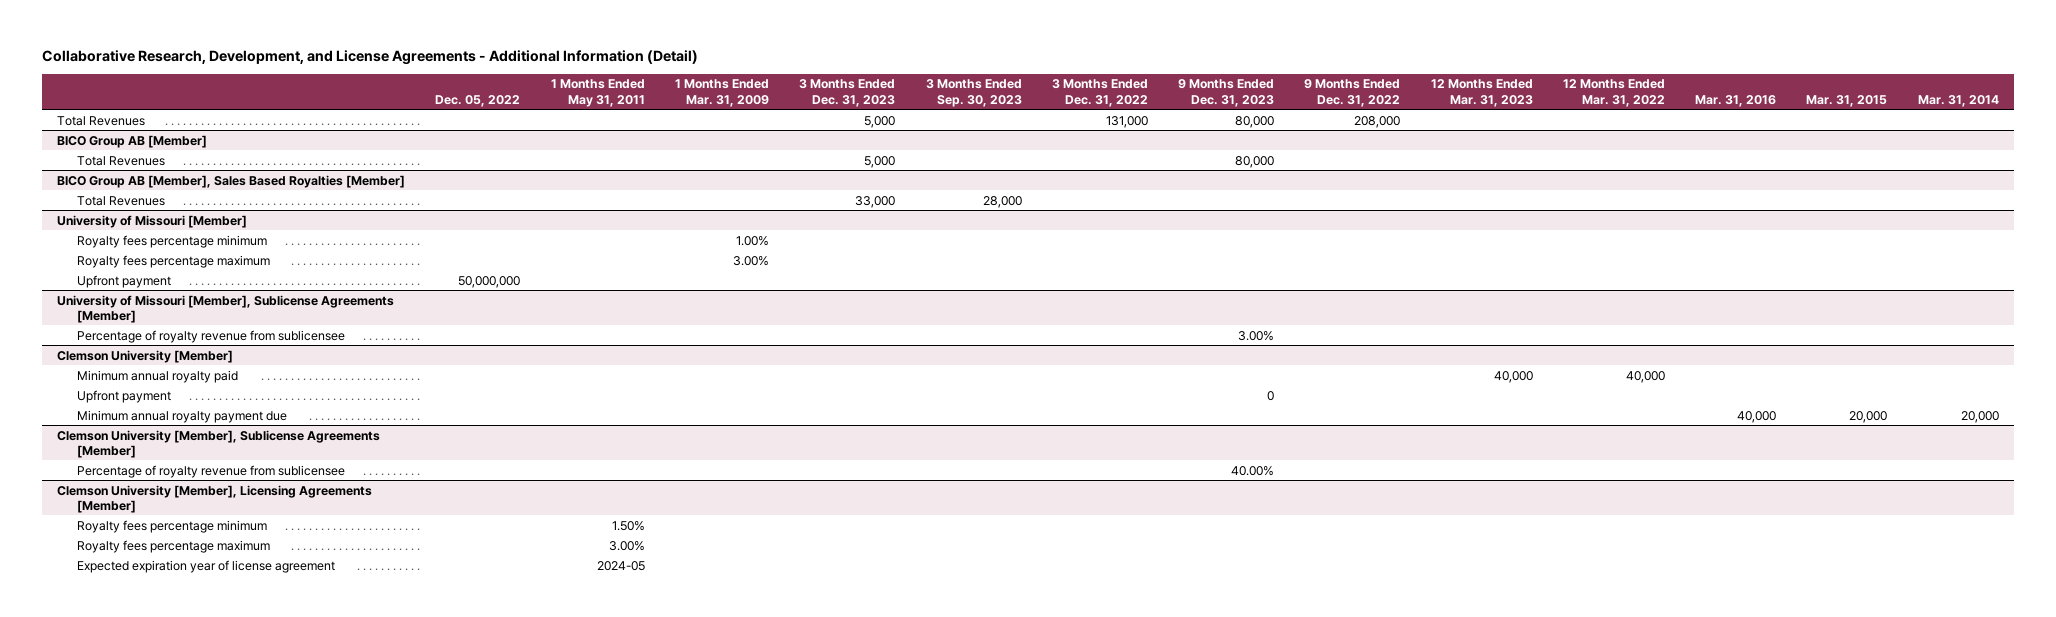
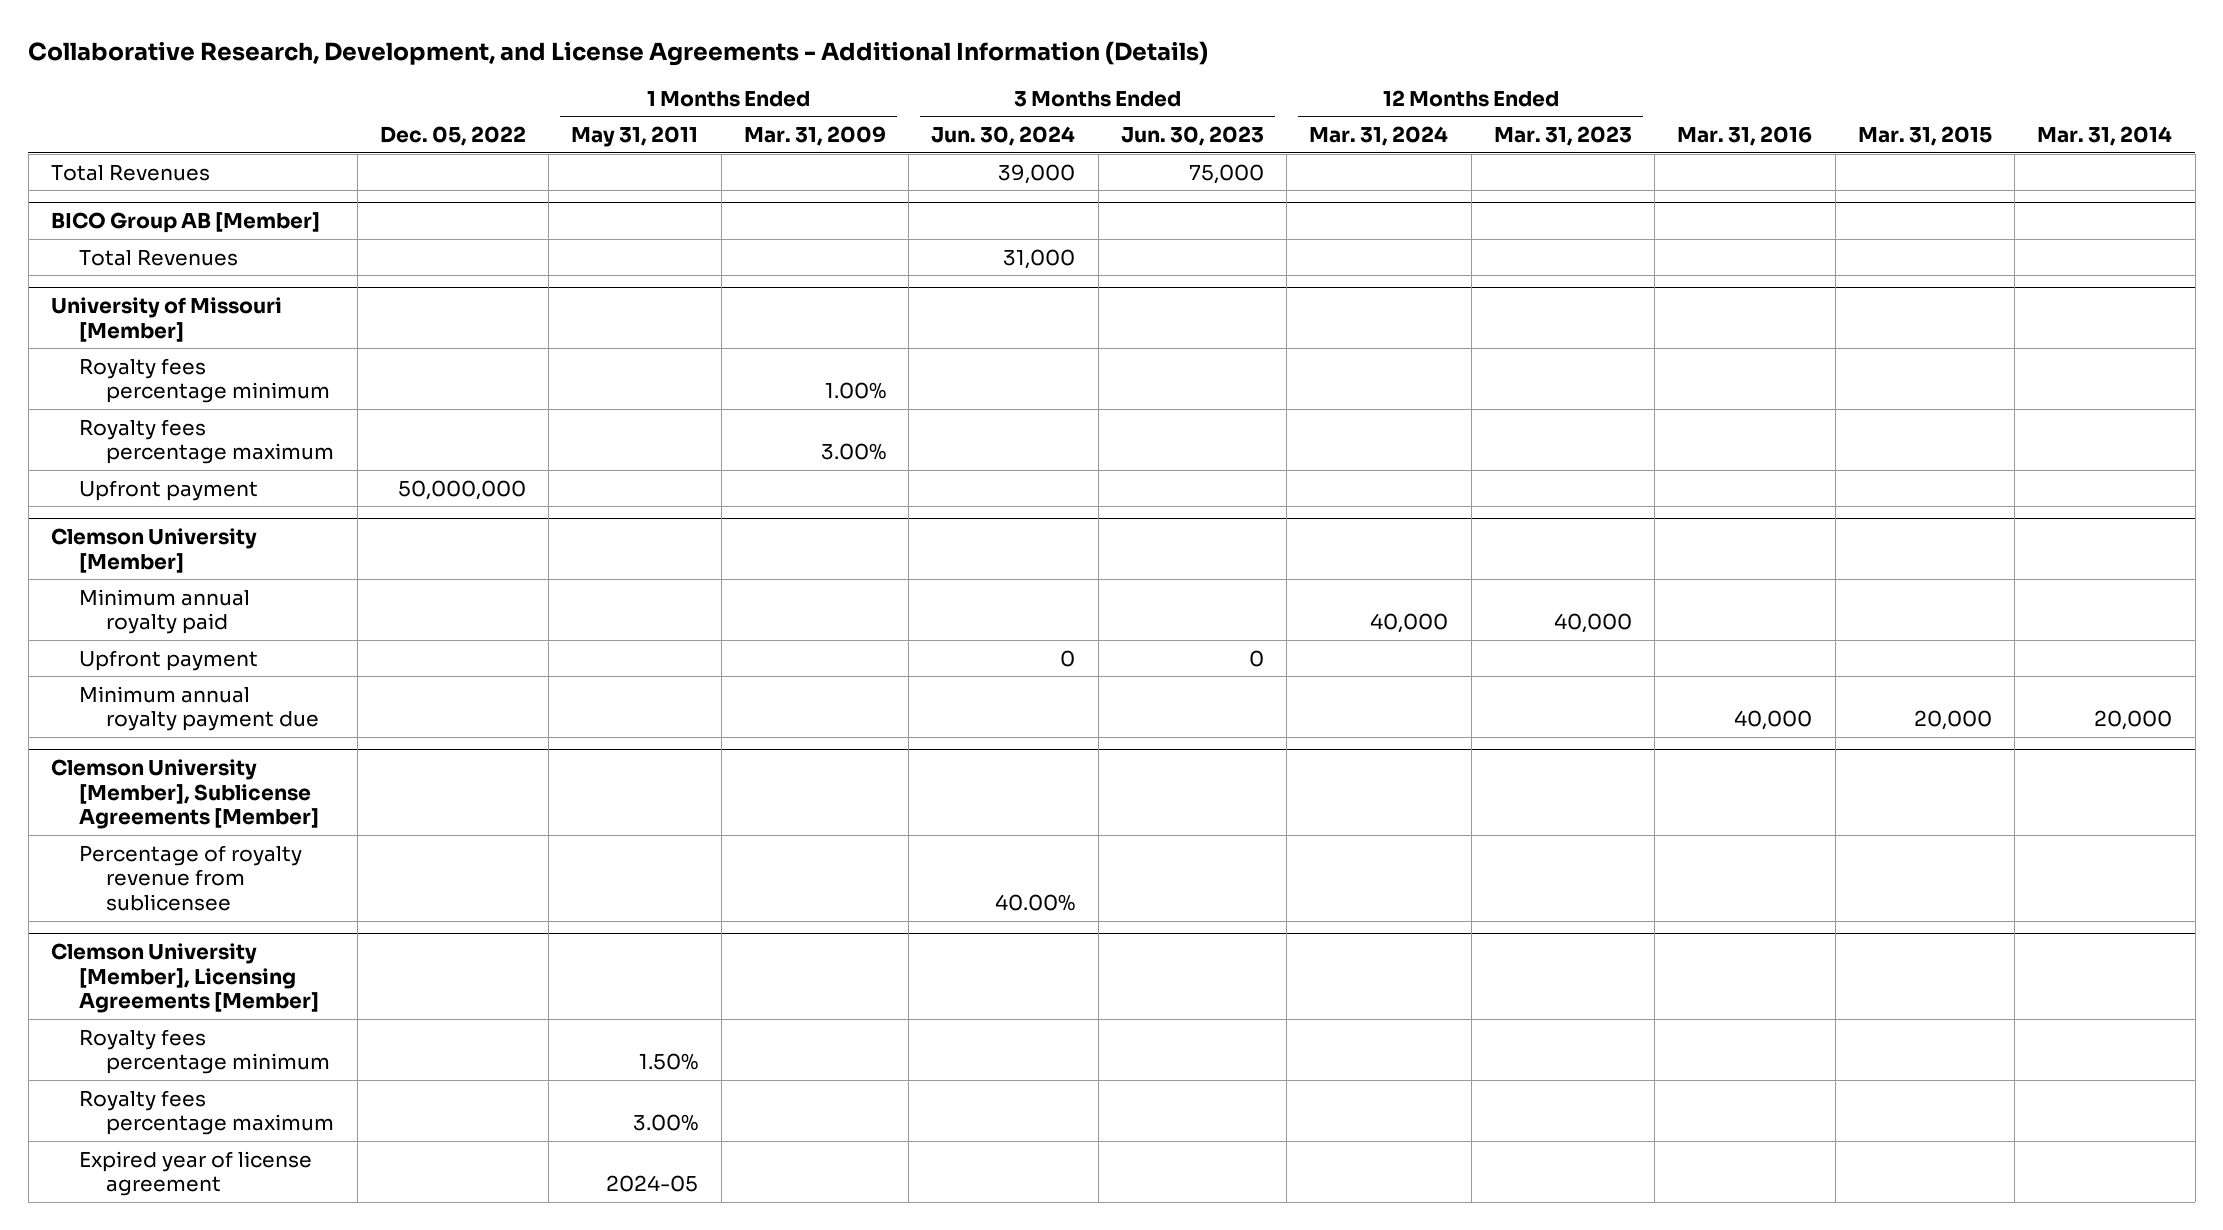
- Collaborative Research, Development, and License Agreements - Additional Information (Detail)
+ Collaborative Research, Development, and License Agreements - Additional Information (Details)
- | Dec. 05, 2022 | 1 Months Ended May 31, 2011 | 1 Months Ended Mar. 31, 2009 | 3 Months Ended Dec. 31, 2023 | 3 Months Ended Sep. 30, 2023 | 3 Months Ended Dec. 31, 2022 | 9 Months Ended Dec. 31, 2023 | 9 Months Ended Dec. 31, 2022 | 12 Months Ended Mar. 31, 2023 | 12 Months Ended Mar. 31, 2022 | Mar. 31, 2016 | Mar. 31, 2015 | Mar. 31, 2014
+ | Dec. 05, 2022 | 1 Months Ended May 31, 2011 | 1 Months Ended Mar. 31, 2009 | 3 Months Ended Jun. 30, 2024 | 3 Months Ended Jun. 30, 2023 | 12 Months Ended Mar. 31, 2024 | 12 Months Ended Mar. 31, 2023 | Mar. 31, 2016 | Mar. 31, 2015 | Mar. 31, 2014
- BICO Group AB [Member], Sales Based Royalties [Member]
- Total Revenues | | | | 33,000 | 28,000 | | | | | | | |
- University of Missouri [Member], Sublicense Agreements [Member]
- Percentage of royalty revenue from sublicensee | | | | | | | 3.00% | | | | | |
@ Clemson University [Member], Licensing Agreements [Member]
- Expected expiration year of license agreement | | 2024-05 | | | | | | | | | | |
+ Expired year of license agreement | | 2024-05 | | | | | | | |

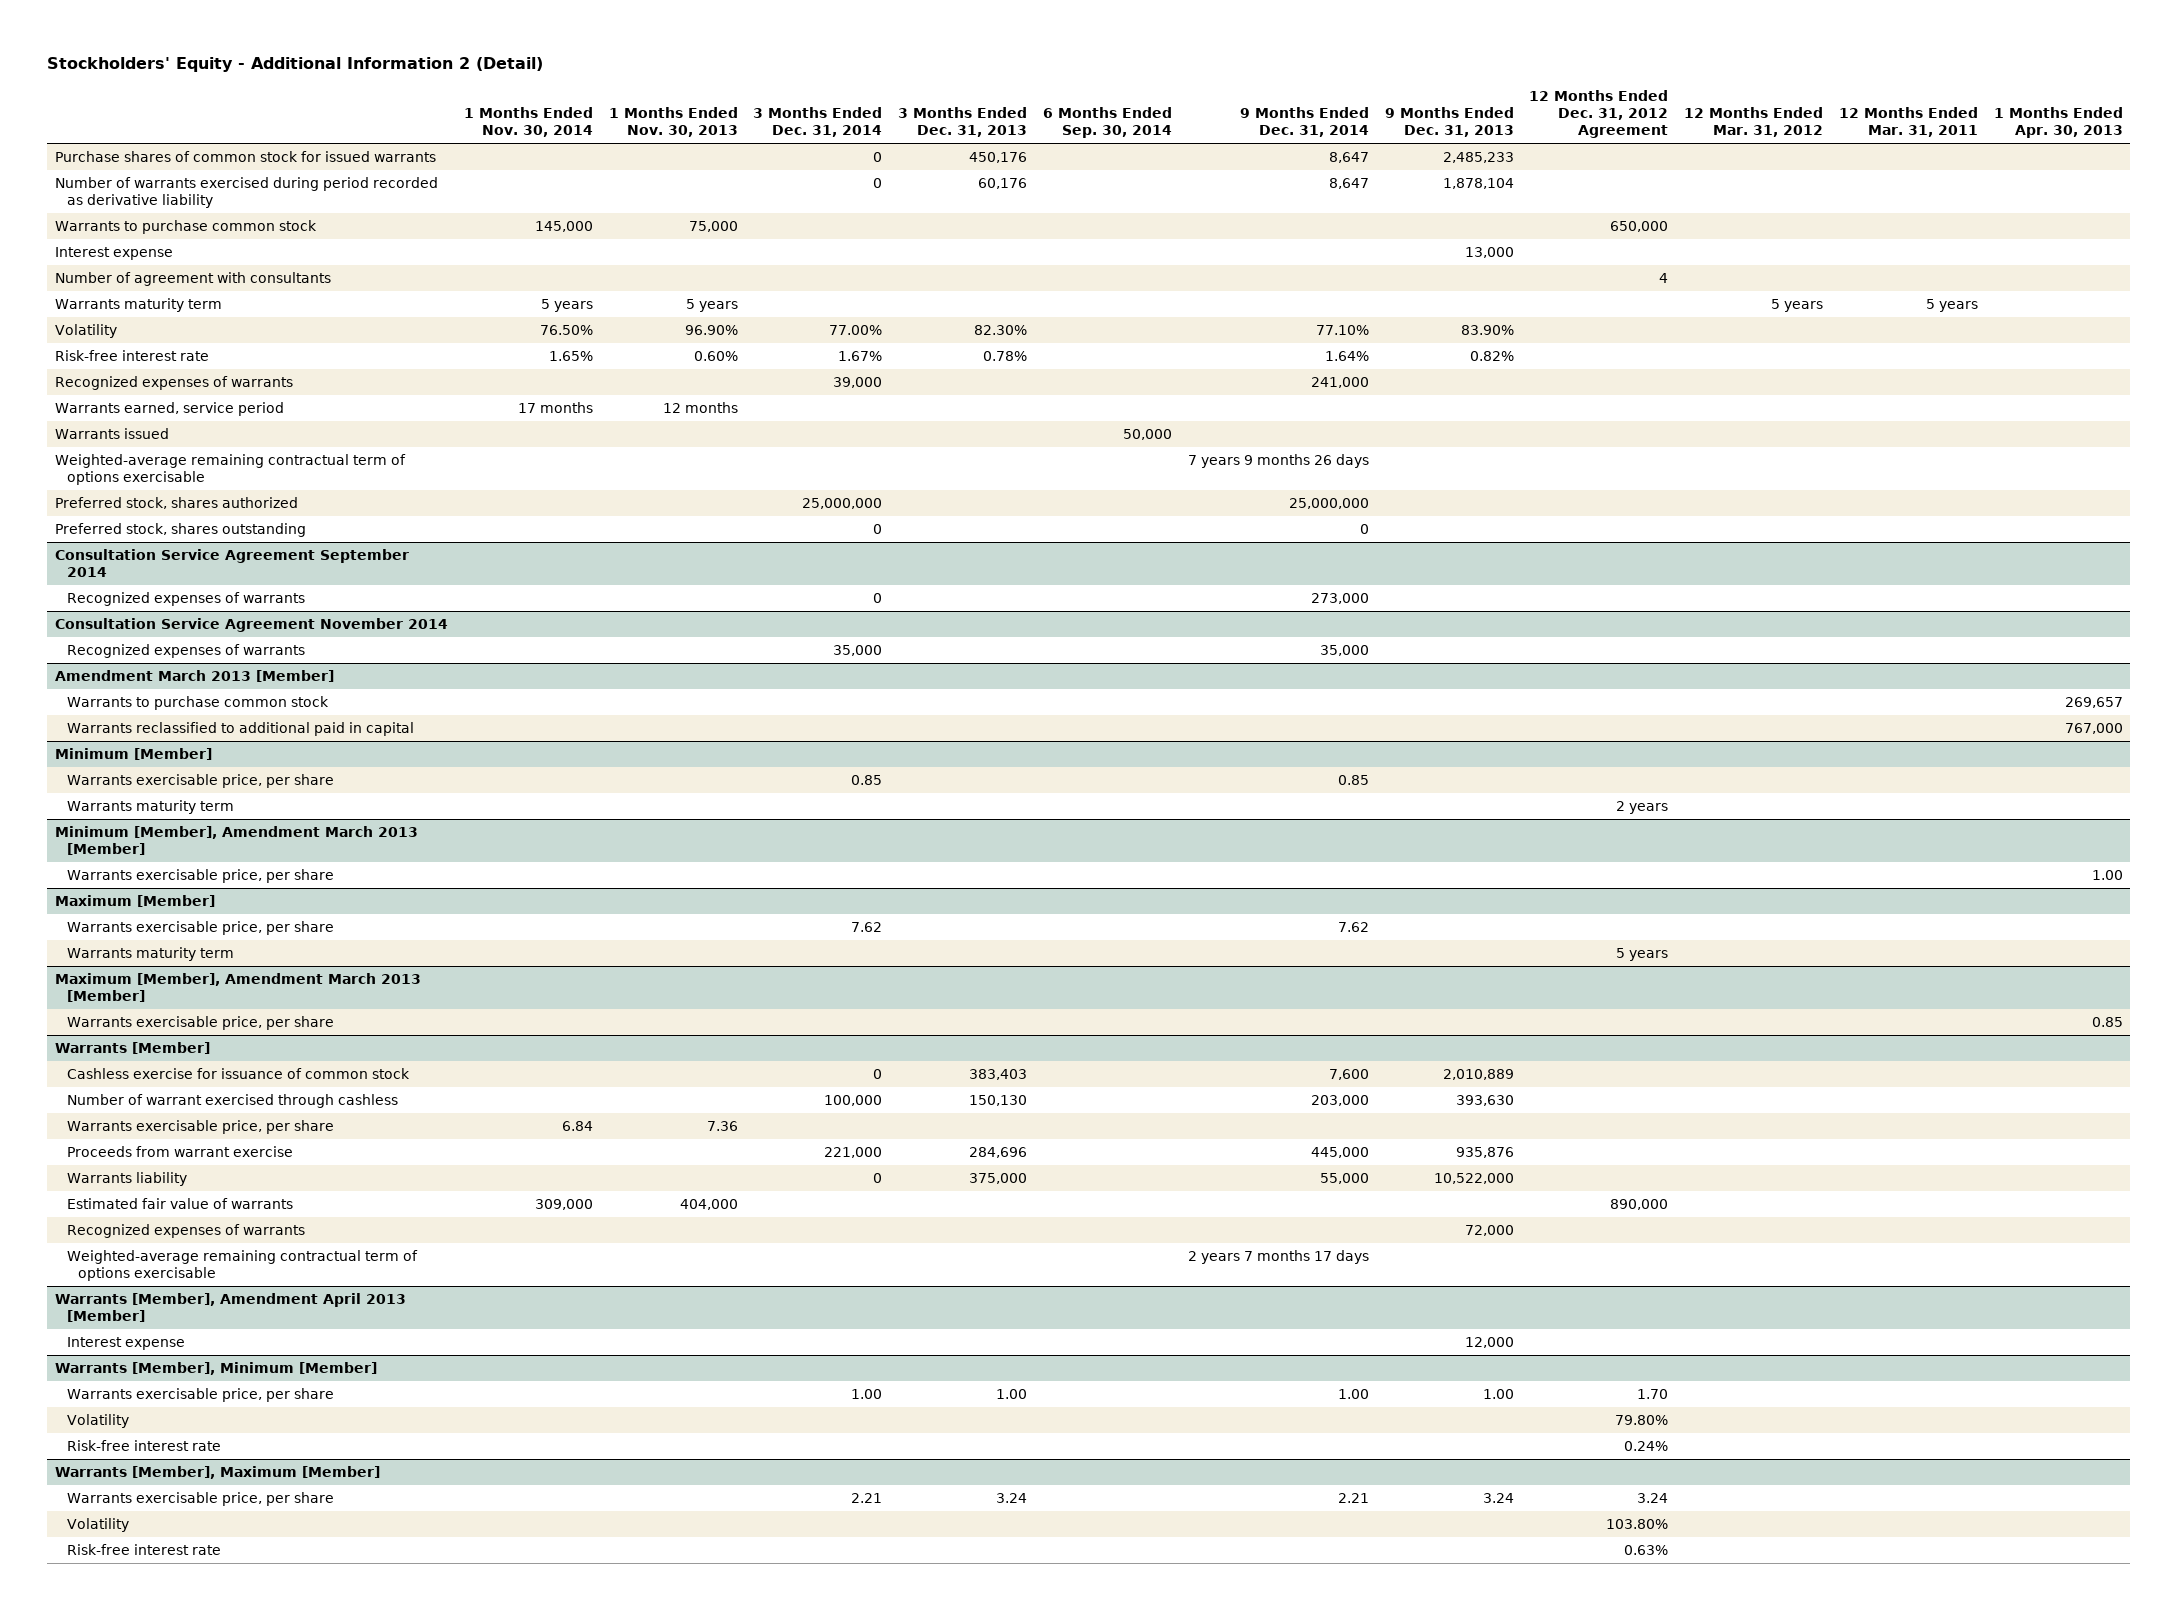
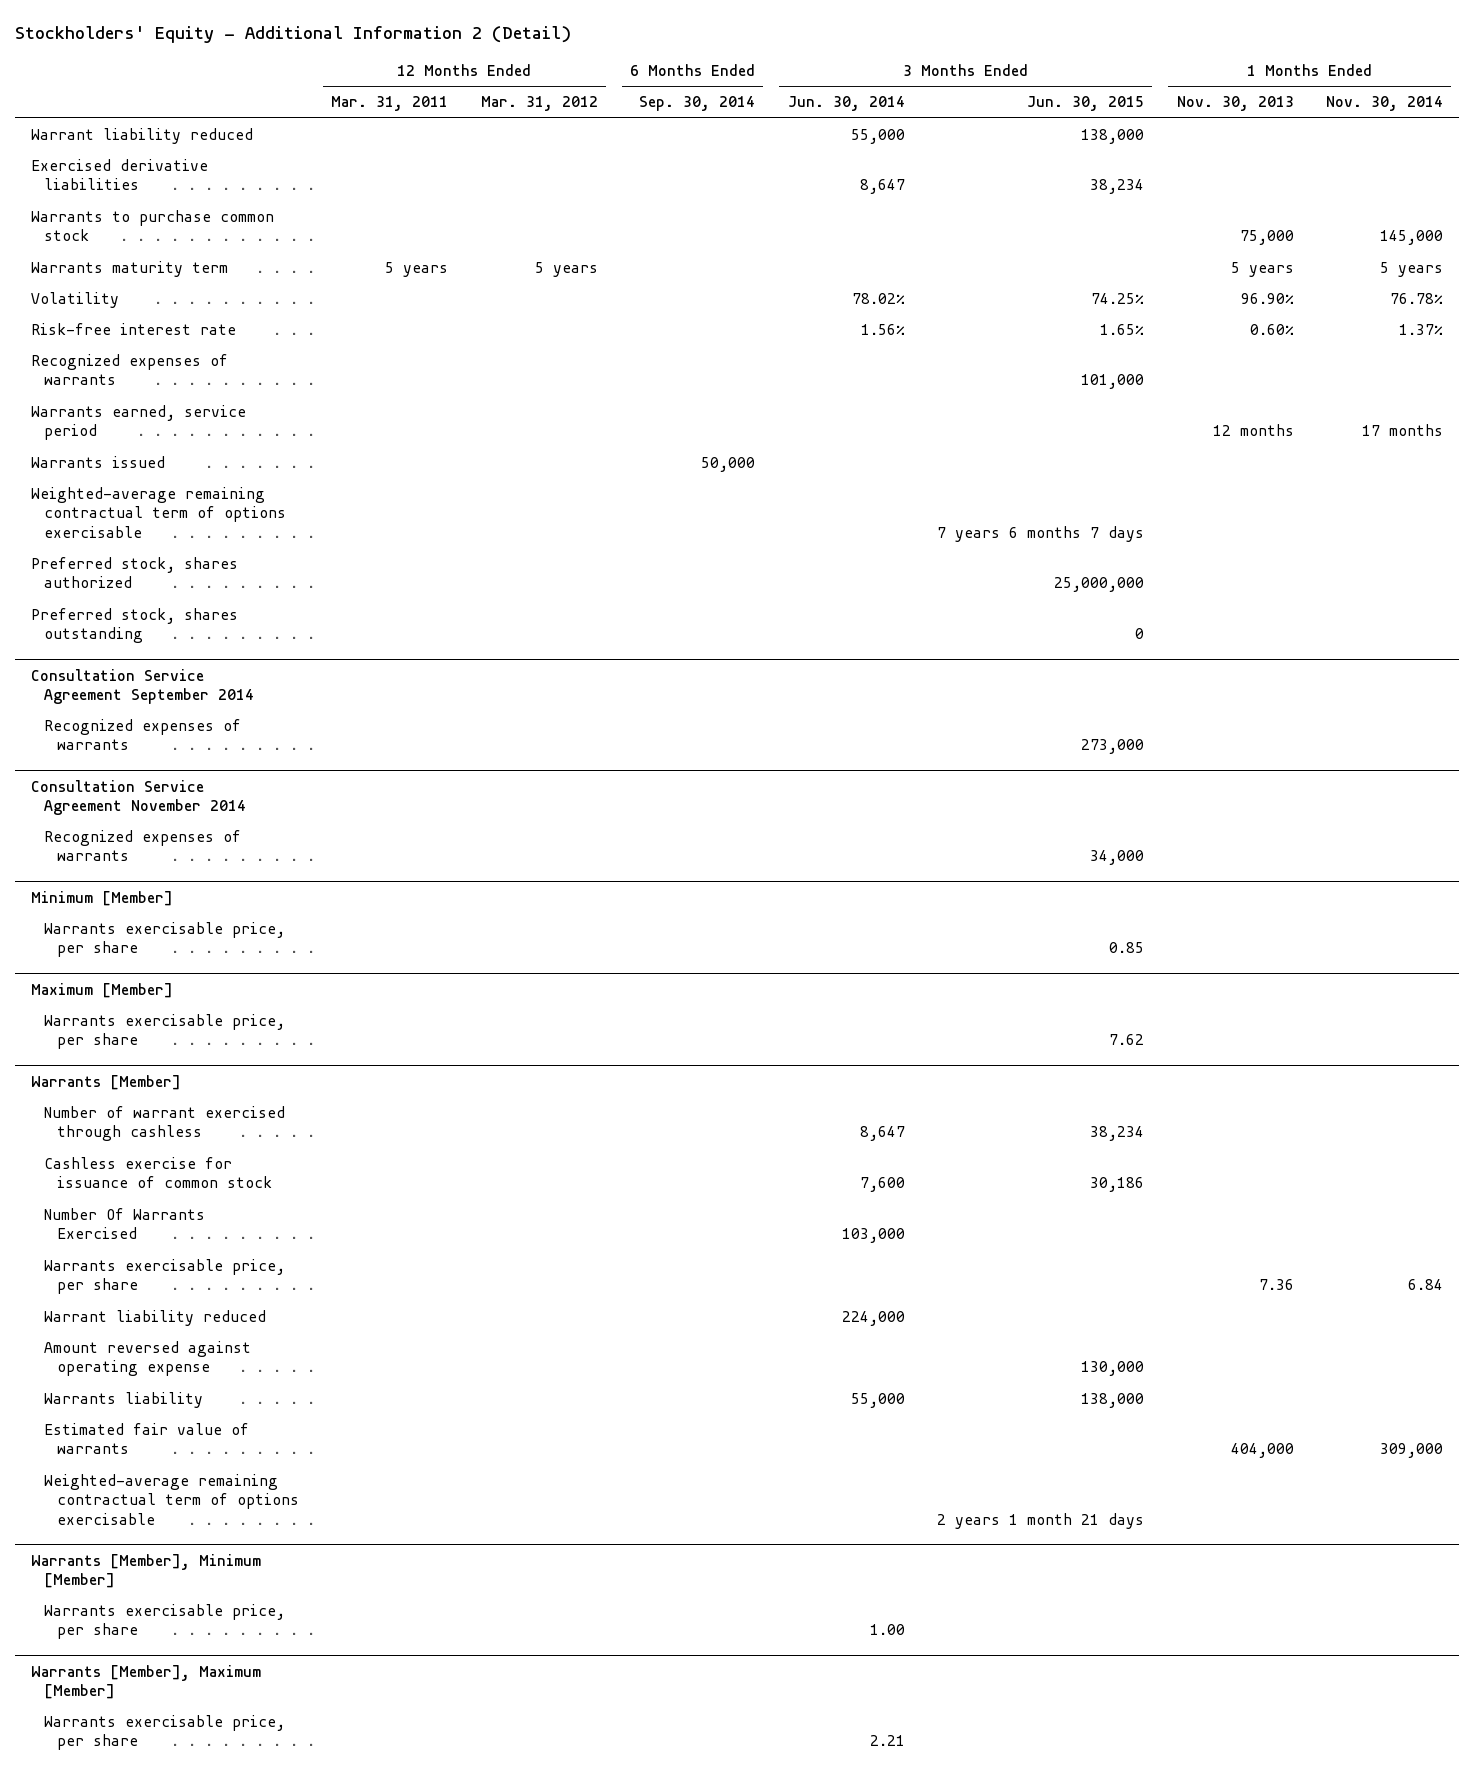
- | 1 Months Ended Nov. 30, 2014 | 1 Months Ended Nov. 30, 2013 | 3 Months Ended Dec. 31, 2014 | 3 Months Ended Dec. 31, 2013 | 6 Months Ended Sep. 30, 2014 | 9 Months Ended Dec. 31, 2014 | 9 Months Ended Dec. 31, 2013 | 12 Months Ended Dec. 31, 2012 Agreement | 12 Months Ended Mar. 31, 2012 | 12 Months Ended Mar. 31, 2011 | 1 Months Ended Apr. 30, 2013
+ | 12 Months Ended Mar. 31, 2011 | 12 Months Ended Mar. 31, 2012 | 6 Months Ended Sep. 30, 2014 | 3 Months Ended Jun. 30, 2014 | 3 Months Ended Jun. 30, 2015 | 1 Months Ended Nov. 30, 2013 | 1 Months Ended Nov. 30, 2014
- Purchase shares of common stock for issued warrants | | | 0 | 450,176 | | 8,647 | 2,485,233 | | | |
- Number of warrants exercised during period recorded as derivative liability | | | 0 | 60,176 | | 8,647 | 1,878,104 | | | |
+ Warrant liability reduced | | | | 55,000 | 138,000 | |
+ Exercised derivative liabilities | | | | 8,647 | 38,234 | |
- Interest expense | | | | | | | 13,000 | | | |
- Number of agreement with consultants | | | | | | | | 4 | | |
- Volatility | 76.50% | 96.90% | 77.00% | 82.30% | | 77.10% | 83.90% | | | |
- Risk-free interest rate | 1.65% | 0.60% | 1.67% | 0.78% | | 1.64% | 0.82% | | | |
+ Volatility | | | | 78.02% | 74.25% | 96.90% | 76.78%
+ Risk-free interest rate | | | | 1.56% | 1.65% | 0.60% | 1.37%
- Amendment March 2013 [Member]
- Warrants to purchase common stock | | | | | | | | | | | 269,657
- Warrants reclassified to additional paid in capital | | | | | | | | | | | 767,000
@ Minimum [Member]
- Warrants maturity term | | | | | | | | 2 years | | |
- Minimum [Member], Amendment March 2013 [Member]
- Warrants exercisable price, per share | | | | | | | | | | | 1.00
@ Maximum [Member]
- Warrants maturity term | | | | | | | | 5 years | | |
- Maximum [Member], Amendment March 2013 [Member]
- Warrants exercisable price, per share | | | | | | | | | | | 0.85
@ Warrants [Member]
moved down: Cashless exercise for issuance of common stock | | | | 7,600 | 30,186 | |
+ Number Of Warrants Exercised | | | | 103,000 | | |
- Proceeds from warrant exercise | | | 221,000 | 284,696 | | 445,000 | 935,876 | | | |
+ Warrant liability reduced | | | | 224,000 | | |
+ Amount reversed against operating expense | | | | | 130,000 | |
- Recognized expenses of warrants | | | | | | | 72,000 | | | |
- Warrants [Member], Amendment April 2013 [Member]
- Interest expense | | | | | | | 12,000 | | | |
@ Warrants [Member], Minimum [Member]
- Volatility | | | | | | | | 79.80% | | |
- Risk-free interest rate | | | | | | | | 0.24% | | |
@ Warrants [Member], Maximum [Member]
- Volatility | | | | | | | | 103.80% | | |
- Risk-free interest rate | | | | | | | | 0.63% | | |

